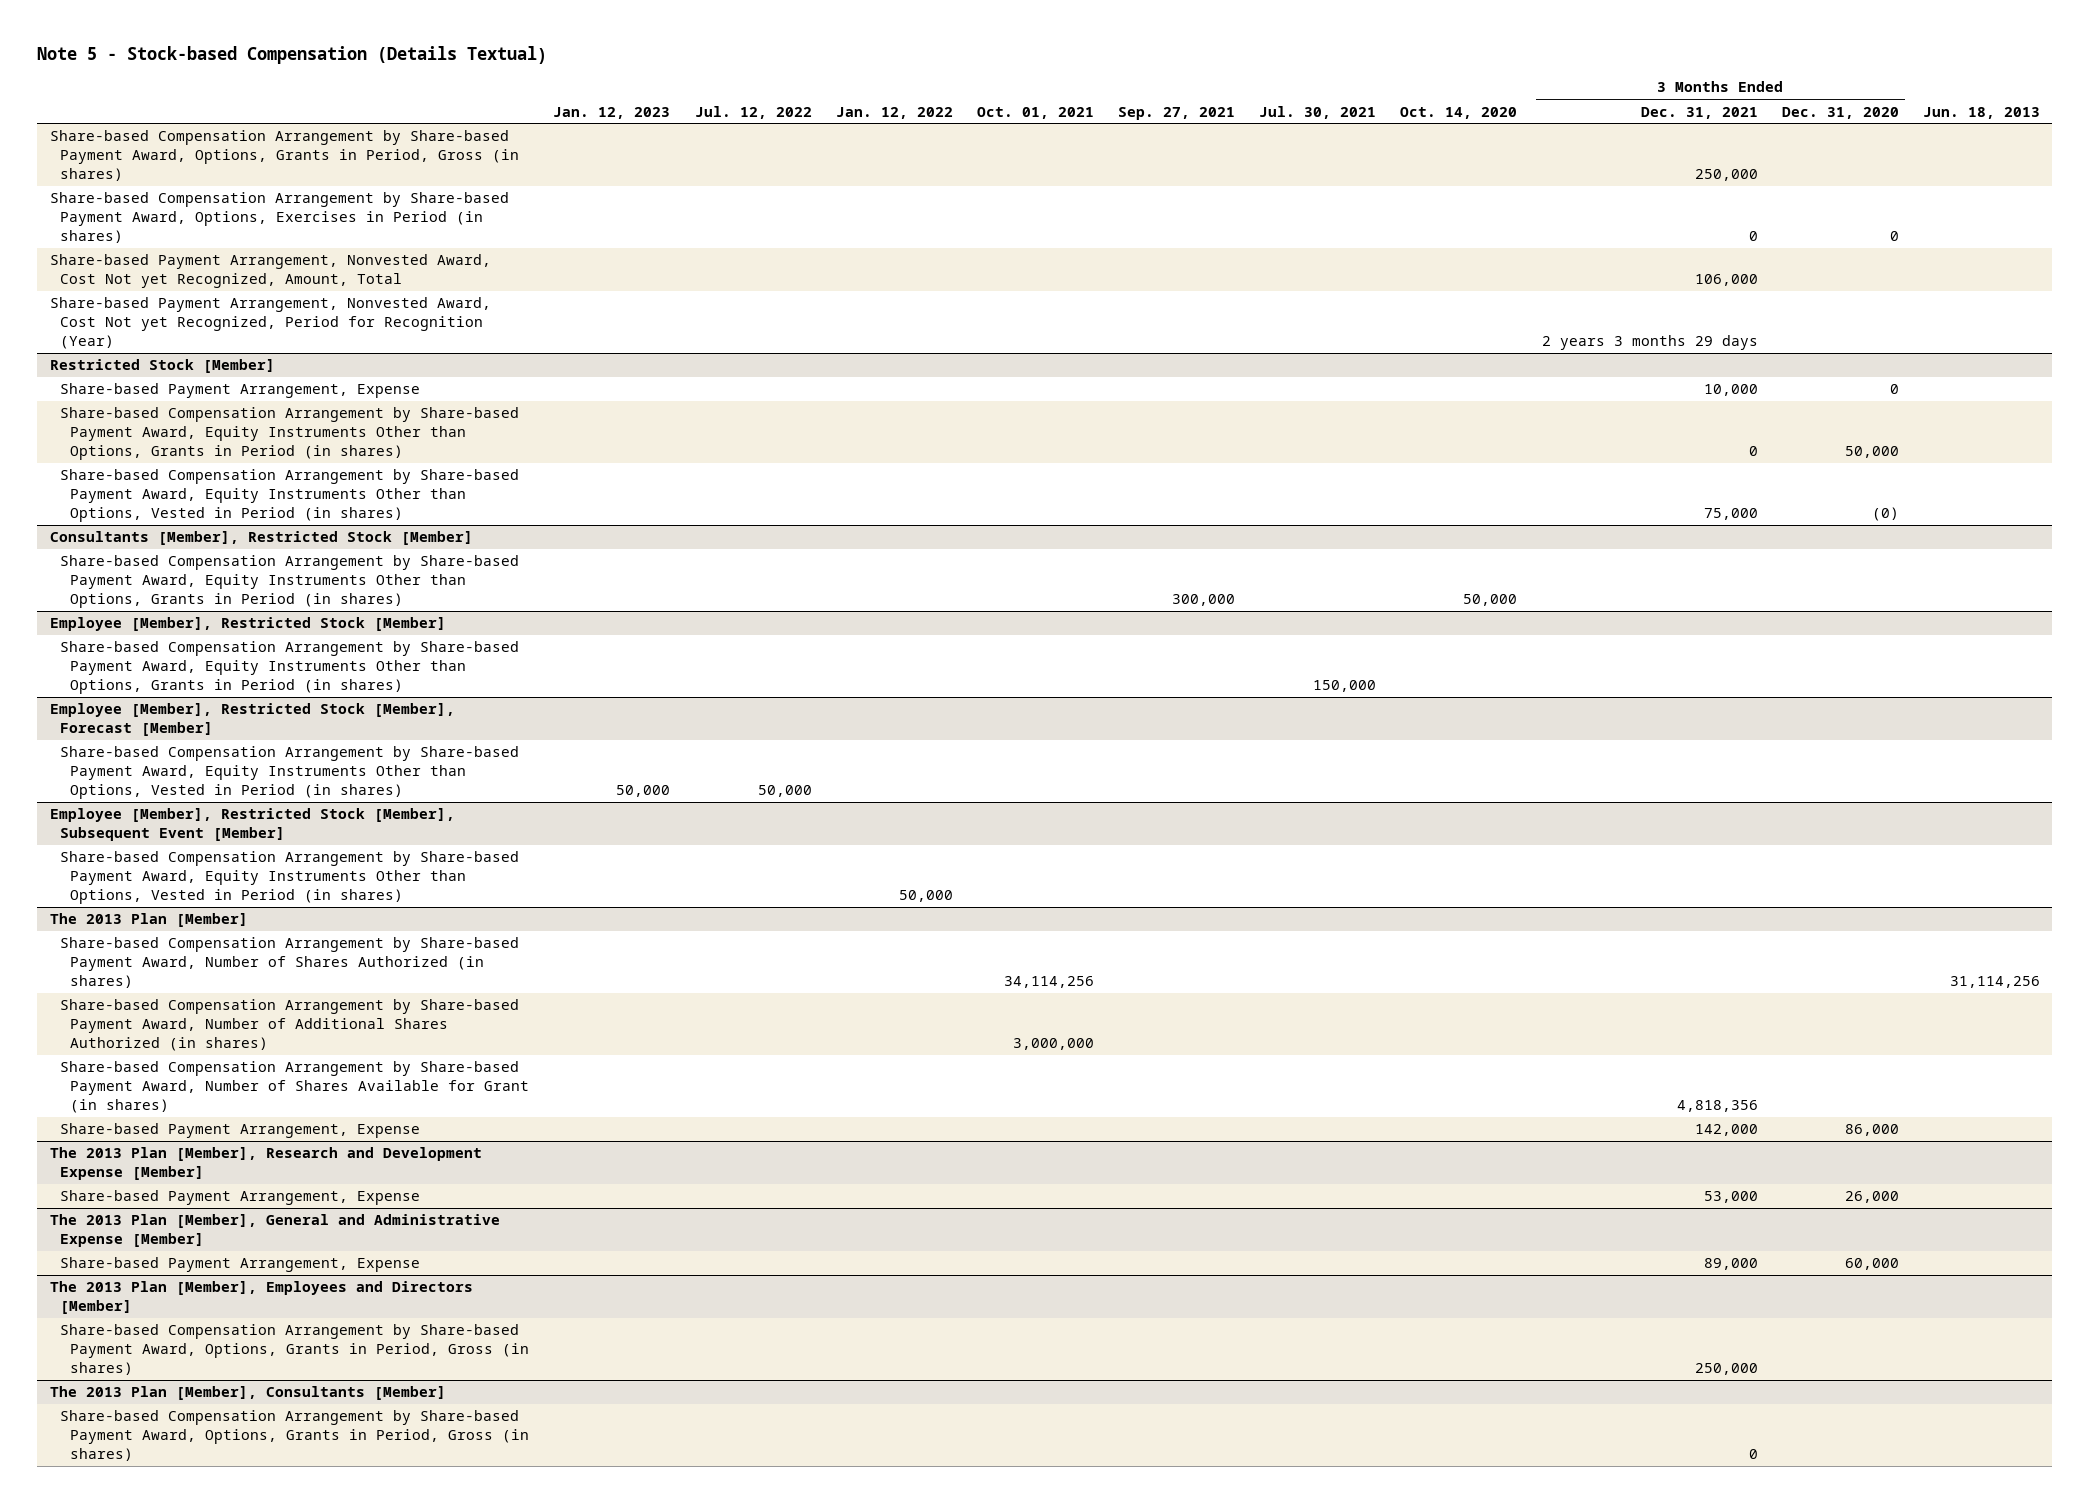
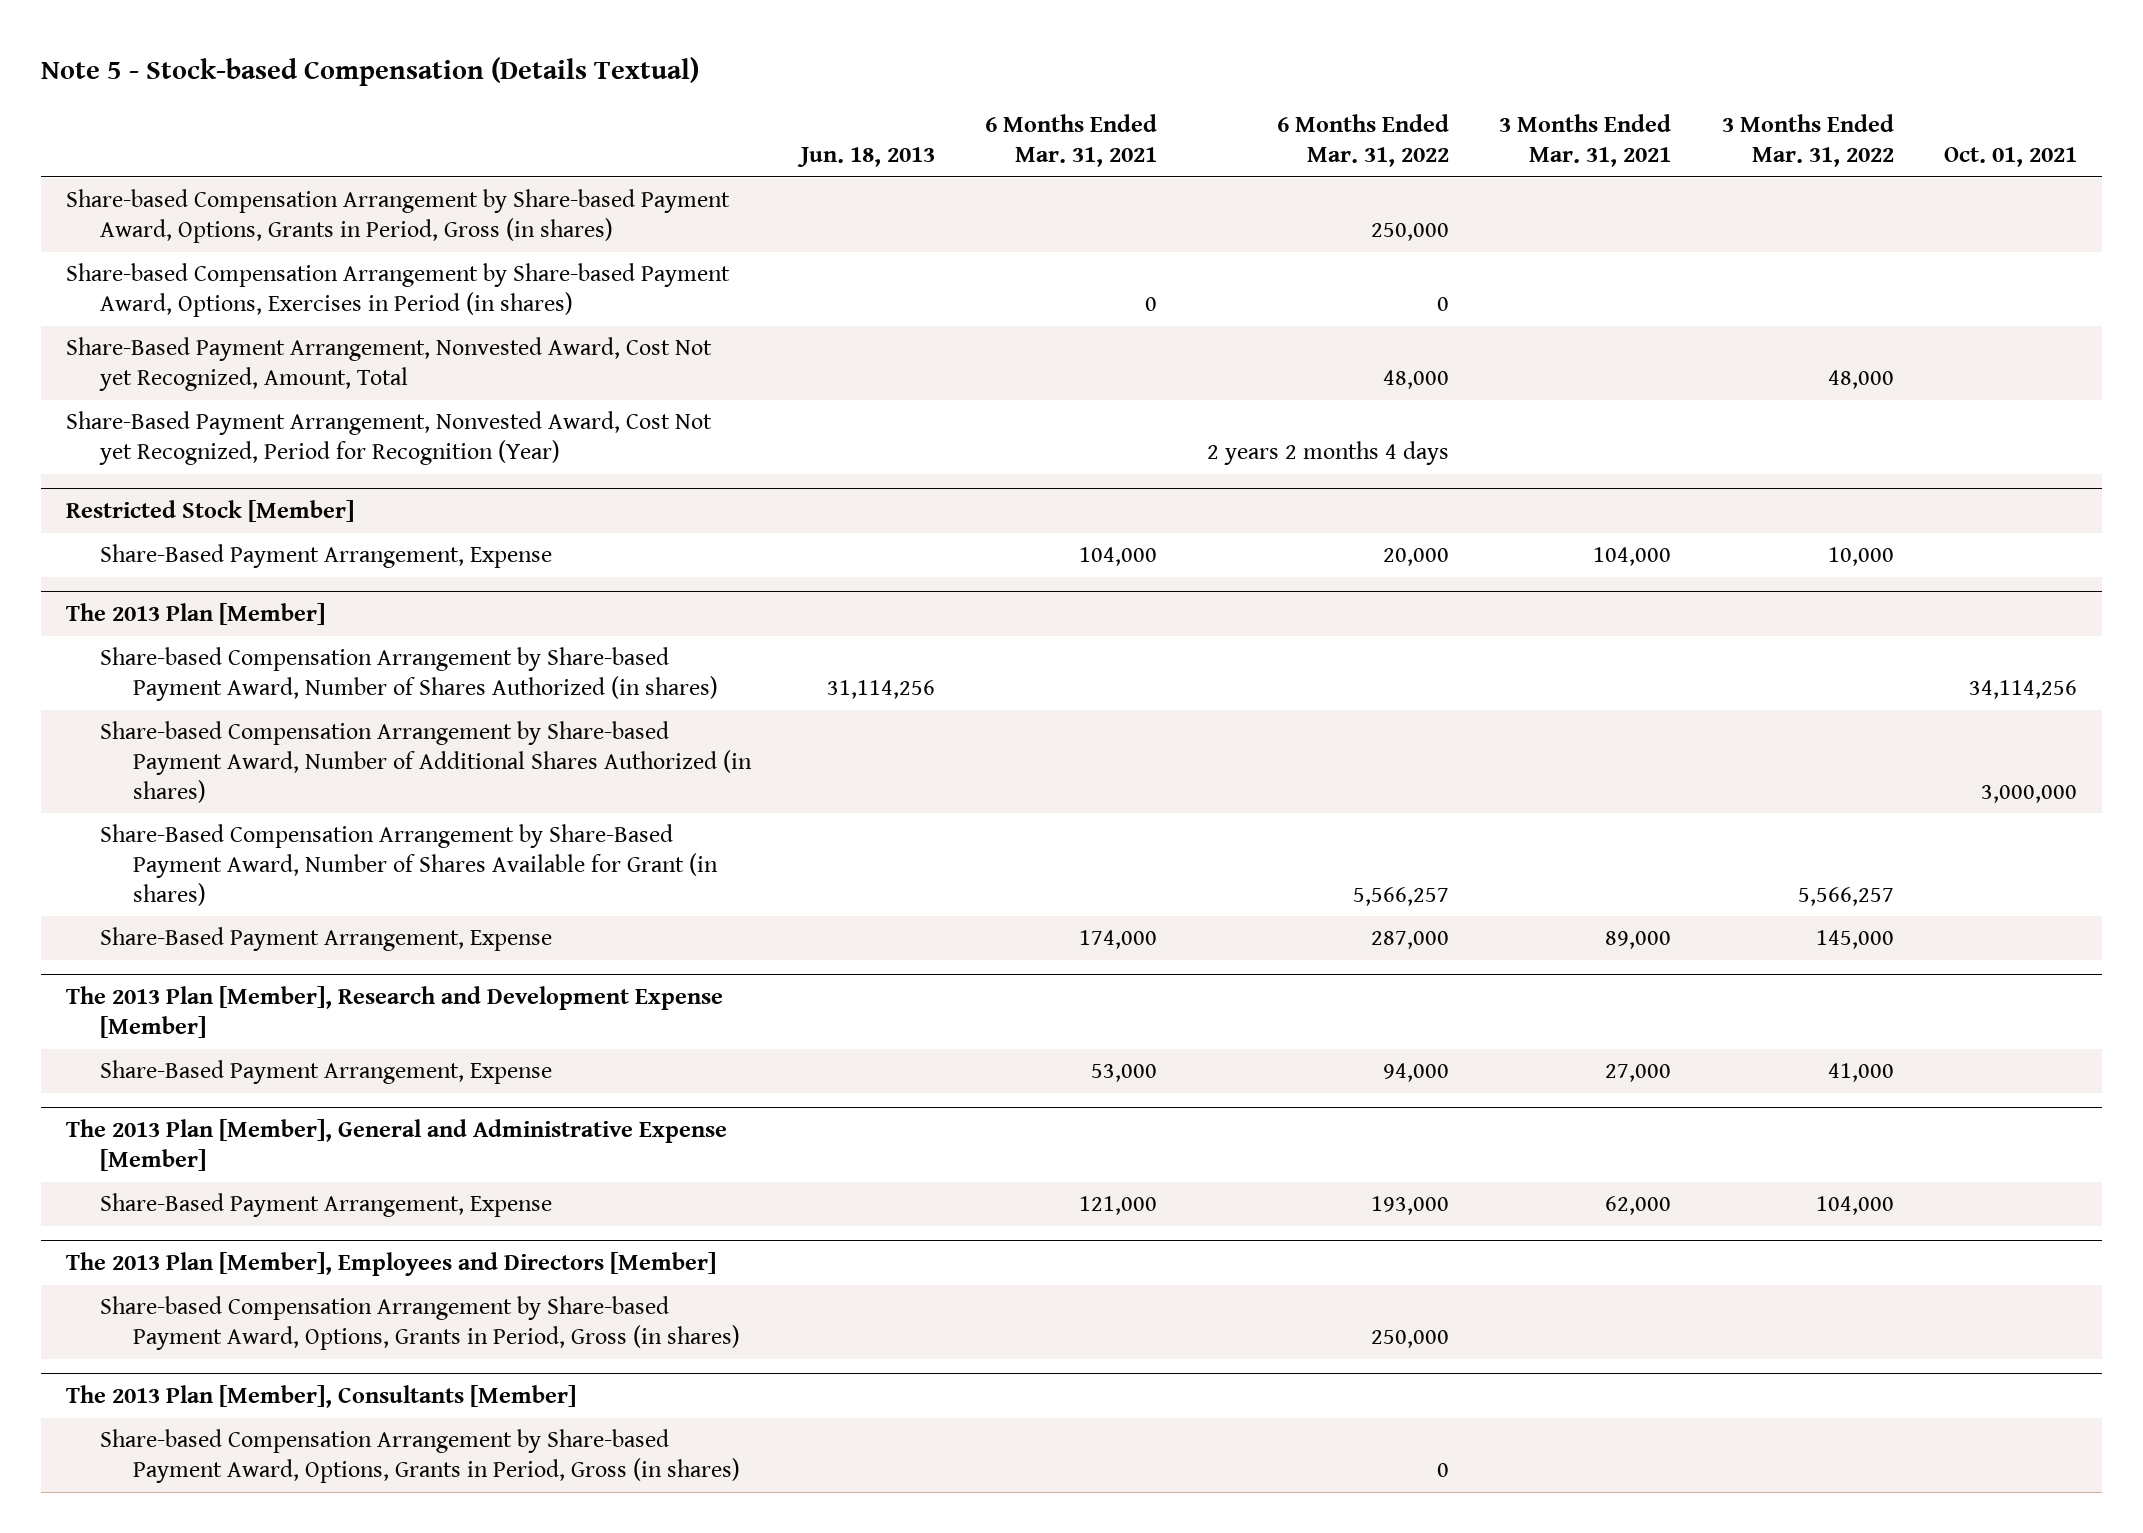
- | Jan. 12, 2023 | Jul. 12, 2022 | Jan. 12, 2022 | Oct. 01, 2021 | Sep. 27, 2021 | Jul. 30, 2021 | Oct. 14, 2020 | 3 Months Ended Dec. 31, 2021 | 3 Months Ended Dec. 31, 2020 | Jun. 18, 2013
+ | Jun. 18, 2013 | 6 Months Ended Mar. 31, 2021 | 6 Months Ended Mar. 31, 2022 | 3 Months Ended Mar. 31, 2021 | 3 Months Ended Mar. 31, 2022 | Oct. 01, 2021
- Share-based Payment Arrangement, Nonvested Award, Cost Not yet Recognized, Amount, Total | | | | | | | | 106,000 | |
- Share-based Payment Arrangement, Nonvested Award, Cost Not yet Recognized, Period for Recognition (Year) | | | | | | | | 2 years 3 months 29 days | |
+ Share-Based Payment Arrangement, Nonvested Award, Cost Not yet Recognized, Amount, Total | | | 48,000 | | 48,000 |
+ Share-Based Payment Arrangement, Nonvested Award, Cost Not yet Recognized, Period for Recognition (Year) | | | 2 years 2 months 4 days | | |
@ Restricted Stock [Member]
- Share-based Payment Arrangement, Expense | | | | | | | | 10,000 | 0 |
- Share-based Compensation Arrangement by Share-based Payment Award, Equity Instruments Other than Options, Grants in Period (in shares) | | | | | | | | 0 | 50,000 |
- Share-based Compensation Arrangement by Share-based Payment Award, Equity Instruments Other than Options, Vested in Period (in shares) | | | | | | | | 75,000 | (0) |
- Consultants [Member], Restricted Stock [Member]
- Share-based Compensation Arrangement by Share-based Payment Award, Equity Instruments Other than Options, Grants in Period (in shares) | | | | | 300,000 | | 50,000 | | |
- Employee [Member], Restricted Stock [Member]
- Share-based Compensation Arrangement by Share-based Payment Award, Equity Instruments Other than Options, Grants in Period (in shares) | | | | | | 150,000 | | | |
- Employee [Member], Restricted Stock [Member], Forecast [Member]
- Share-based Compensation Arrangement by Share-based Payment Award, Equity Instruments Other than Options, Vested in Period (in shares) | 50,000 | 50,000 | | | | | | | |
- Employee [Member], Restricted Stock [Member], Subsequent Event [Member]
- Share-based Compensation Arrangement by Share-based Payment Award, Equity Instruments Other than Options, Vested in Period (in shares) | | | 50,000 | | | | | | |
@ Restricted Stock [Member]
+ Share-Based Payment Arrangement, Expense | | 104,000 | 20,000 | 104,000 | 10,000 |
@ The 2013 Plan [Member]
- Share-based Compensation Arrangement by Share-based Payment Award, Number of Shares Available for Grant (in shares) | | | | | | | | 4,818,356 | |
- Share-based Payment Arrangement, Expense | | | | | | | | 142,000 | 86,000 |
+ Share-Based Compensation Arrangement by Share-Based Payment Award, Number of Shares Available for Grant (in shares) | | | 5,566,257 | | 5,566,257 |
+ Share-Based Payment Arrangement, Expense | | 174,000 | 287,000 | 89,000 | 145,000 |
@ The 2013 Plan [Member], Research and Development Expense [Member]
- Share-based Payment Arrangement, Expense | | | | | | | | 53,000 | 26,000 |
+ Share-Based Payment Arrangement, Expense | | 53,000 | 94,000 | 27,000 | 41,000 |
@ The 2013 Plan [Member], General and Administrative Expense [Member]
- Share-based Payment Arrangement, Expense | | | | | | | | 89,000 | 60,000 |
+ Share-Based Payment Arrangement, Expense | | 121,000 | 193,000 | 62,000 | 104,000 |

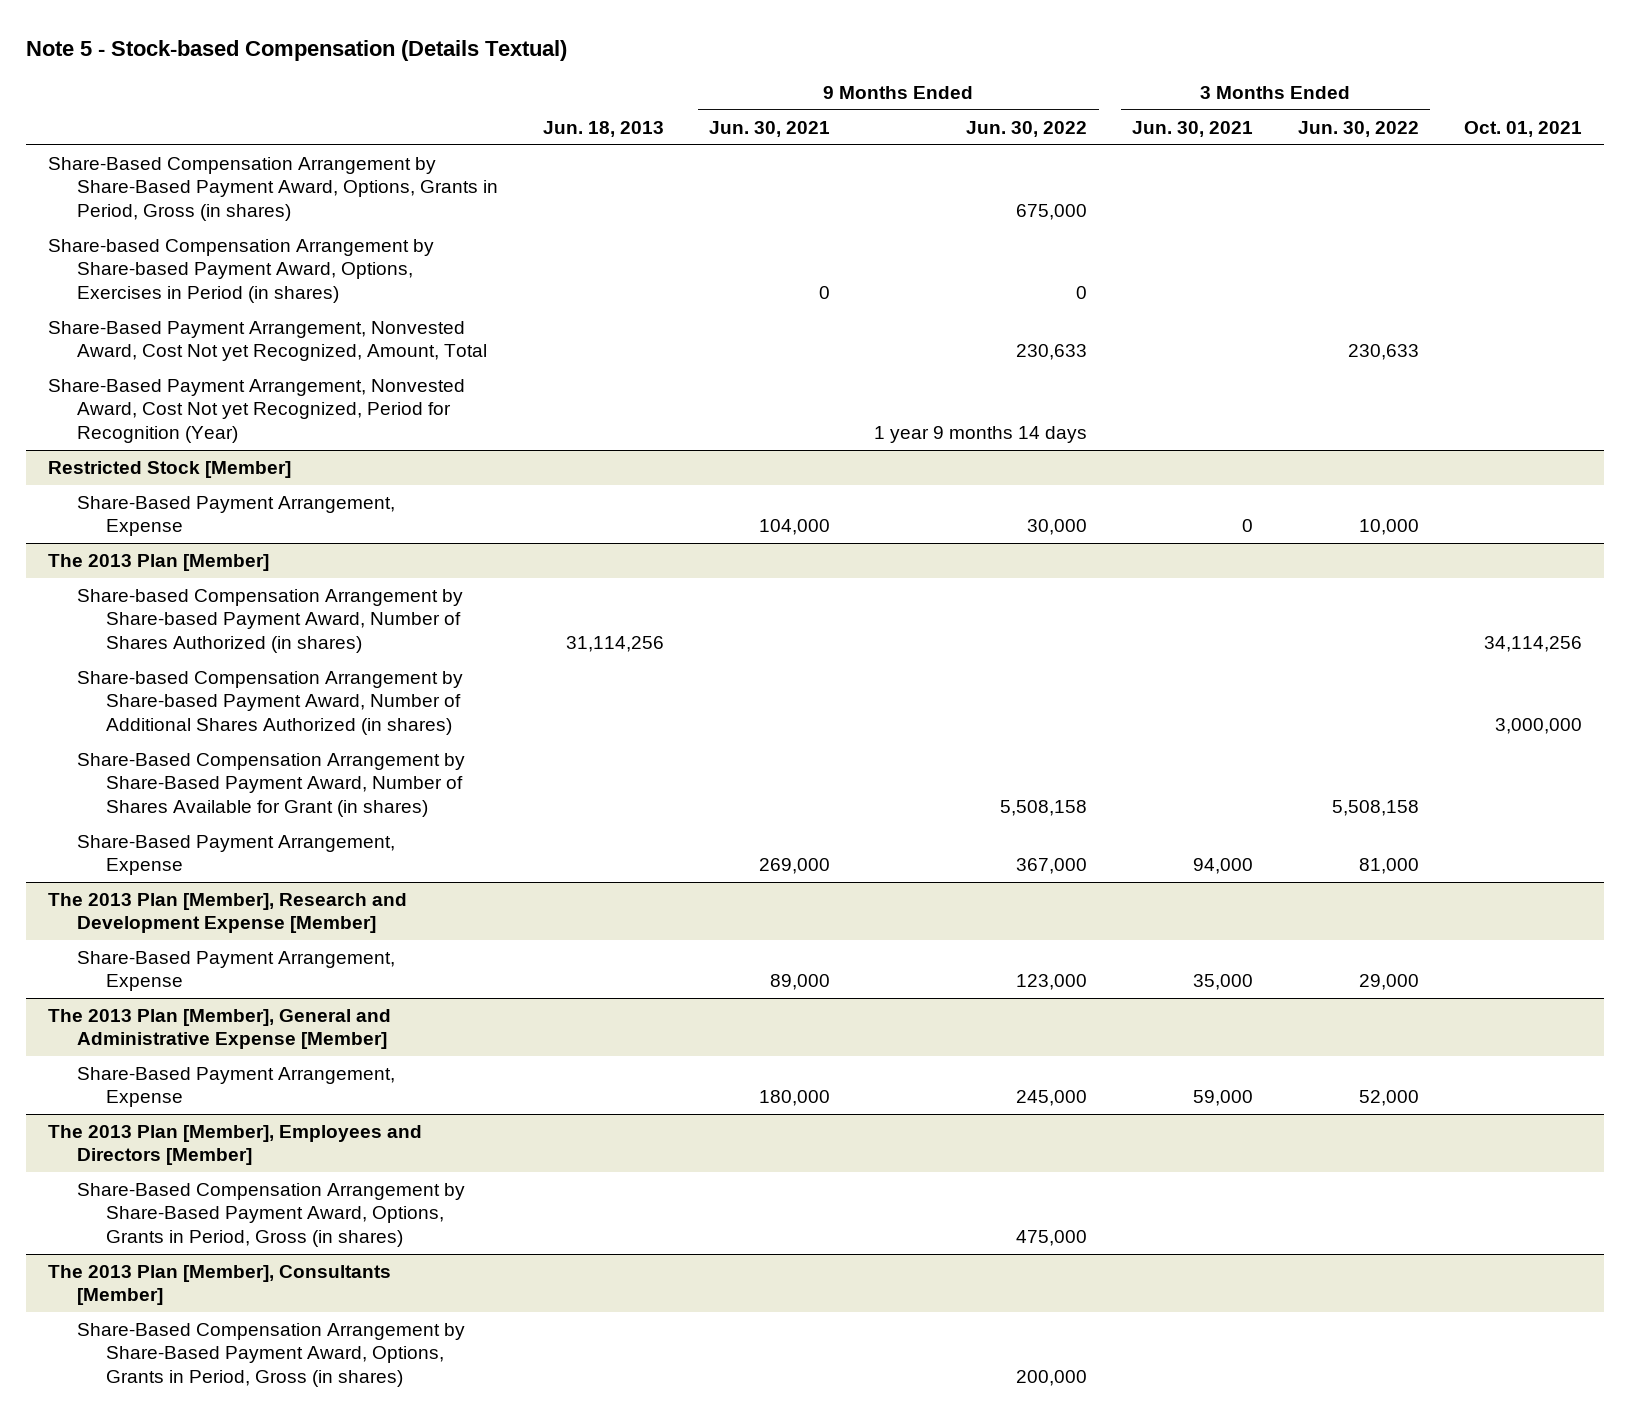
- | Jun. 18, 2013 | 6 Months Ended Mar. 31, 2021 | 6 Months Ended Mar. 31, 2022 | 3 Months Ended Mar. 31, 2021 | 3 Months Ended Mar. 31, 2022 | Oct. 01, 2021
+ | Jun. 18, 2013 | 9 Months Ended Jun. 30, 2021 | 9 Months Ended Jun. 30, 2022 | 3 Months Ended Jun. 30, 2021 | 3 Months Ended Jun. 30, 2022 | Oct. 01, 2021
- Share-based Compensation Arrangement by Share-based Payment Award, Options, Grants in Period, Gross (in shares) | | | 250,000 | | |
+ Share-Based Compensation Arrangement by Share-Based Payment Award, Options, Grants in Period, Gross (in shares) | | | 675,000 | | |
@ The 2013 Plan [Member], Employees and Directors [Member]
- Share-based Compensation Arrangement by Share-based Payment Award, Options, Grants in Period, Gross (in shares) | | | 250,000 | | |
+ Share-Based Compensation Arrangement by Share-Based Payment Award, Options, Grants in Period, Gross (in shares) | | | 475,000 | | |
@ The 2013 Plan [Member], Consultants [Member]
- Share-based Compensation Arrangement by Share-based Payment Award, Options, Grants in Period, Gross (in shares) | | | 0 | | |
+ Share-Based Compensation Arrangement by Share-Based Payment Award, Options, Grants in Period, Gross (in shares) | | | 200,000 | | |

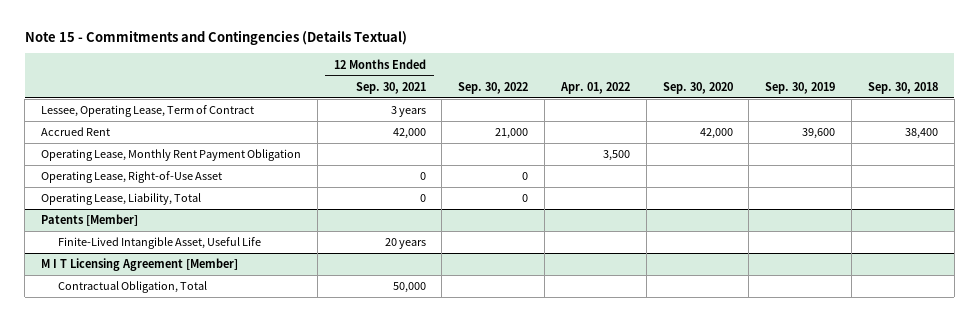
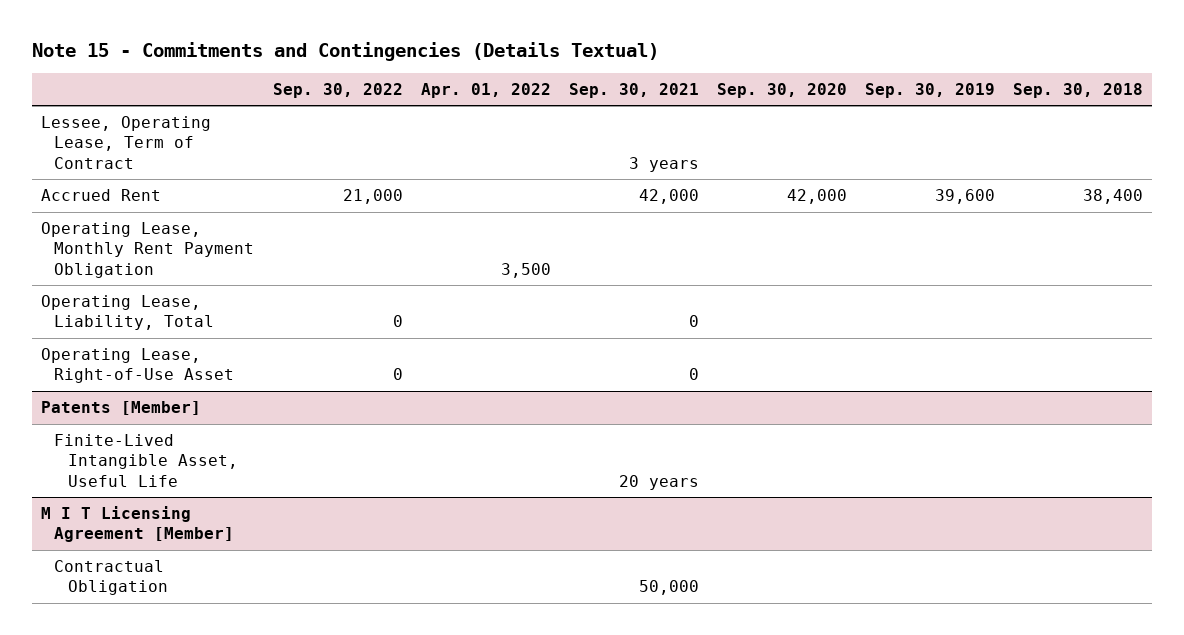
- | 12 Months Ended Sep. 30, 2021 | Sep. 30, 2022 | Apr. 01, 2022 | Sep. 30, 2020 | Sep. 30, 2019 | Sep. 30, 2018
+ | Sep. 30, 2022 | Apr. 01, 2022 | Sep. 30, 2021 | Sep. 30, 2020 | Sep. 30, 2019 | Sep. 30, 2018
moved down: Operating Lease, Right-of-Use Asset | 0 | | 0 | | |
@ M I T Licensing Agreement [Member]
- Contractual Obligation, Total | 50,000 | | | | |
+ Contractual Obligation | | | 50,000 | | |

